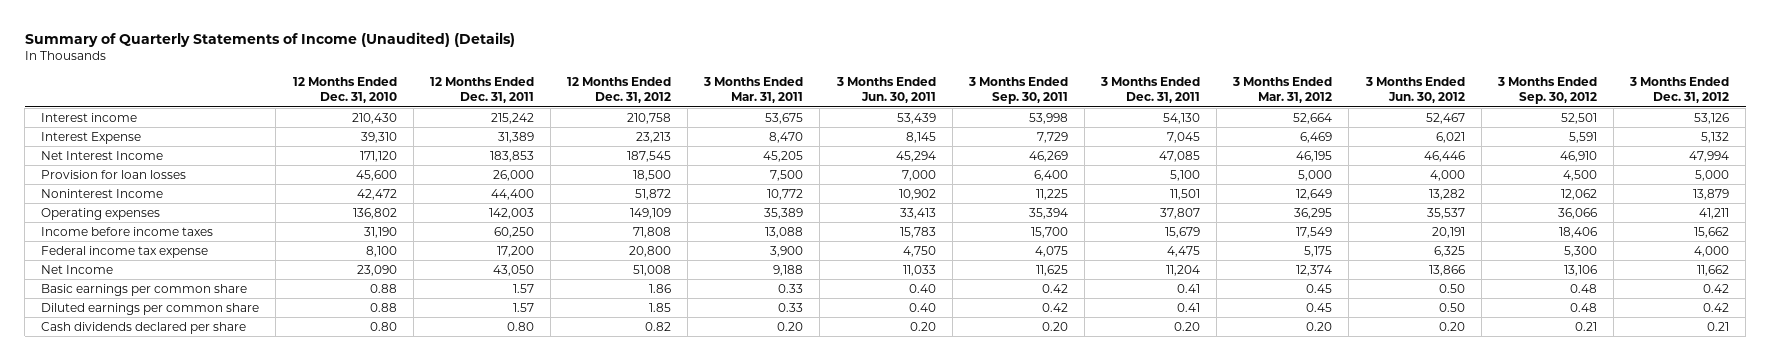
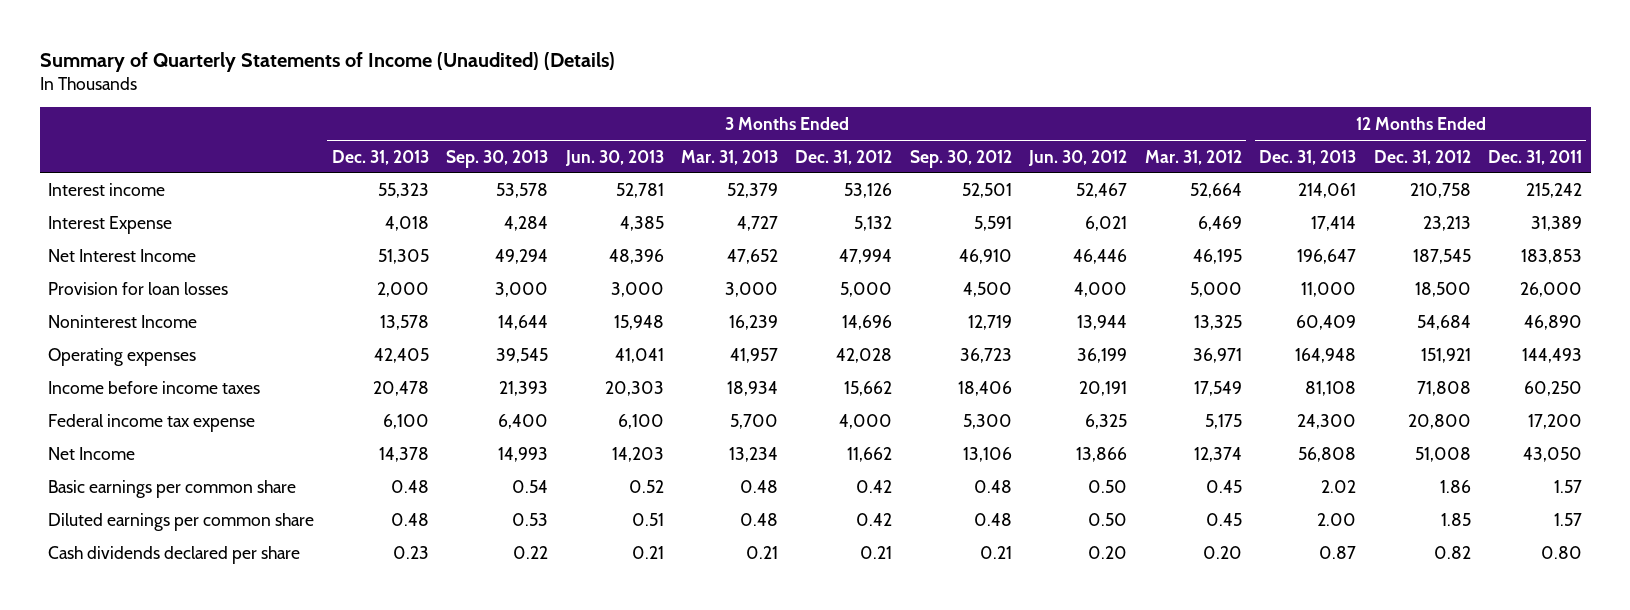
- | 12 Months Ended Dec. 31, 2010 | 12 Months Ended Dec. 31, 2011 | 12 Months Ended Dec. 31, 2012 | 3 Months Ended Mar. 31, 2011 | 3 Months Ended Jun. 30, 2011 | 3 Months Ended Sep. 30, 2011 | 3 Months Ended Dec. 31, 2011 | 3 Months Ended Mar. 31, 2012 | 3 Months Ended Jun. 30, 2012 | 3 Months Ended Sep. 30, 2012 | 3 Months Ended Dec. 31, 2012
+ | 3 Months Ended Dec. 31, 2013 | 3 Months Ended Sep. 30, 2013 | 3 Months Ended Jun. 30, 2013 | 3 Months Ended Mar. 31, 2013 | 3 Months Ended Dec. 31, 2012 | 3 Months Ended Sep. 30, 2012 | 3 Months Ended Jun. 30, 2012 | 3 Months Ended Mar. 31, 2012 | 12 Months Ended Dec. 31, 2013 | 12 Months Ended Dec. 31, 2012 | 12 Months Ended Dec. 31, 2011
- Noninterest Income | 42,472 | 44,400 | 51,872 | 10,772 | 10,902 | 11,225 | 11,501 | 12,649 | 13,282 | 12,062 | 13,879
- Operating expenses | 136,802 | 142,003 | 149,109 | 35,389 | 33,413 | 35,394 | 37,807 | 36,295 | 35,537 | 36,066 | 41,211
+ Noninterest Income | 13,578 | 14,644 | 15,948 | 16,239 | 14,696 | 12,719 | 13,944 | 13,325 | 60,409 | 54,684 | 46,890
+ Operating expenses | 42,405 | 39,545 | 41,041 | 41,957 | 42,028 | 36,723 | 36,199 | 36,971 | 164,948 | 151,921 | 144,493

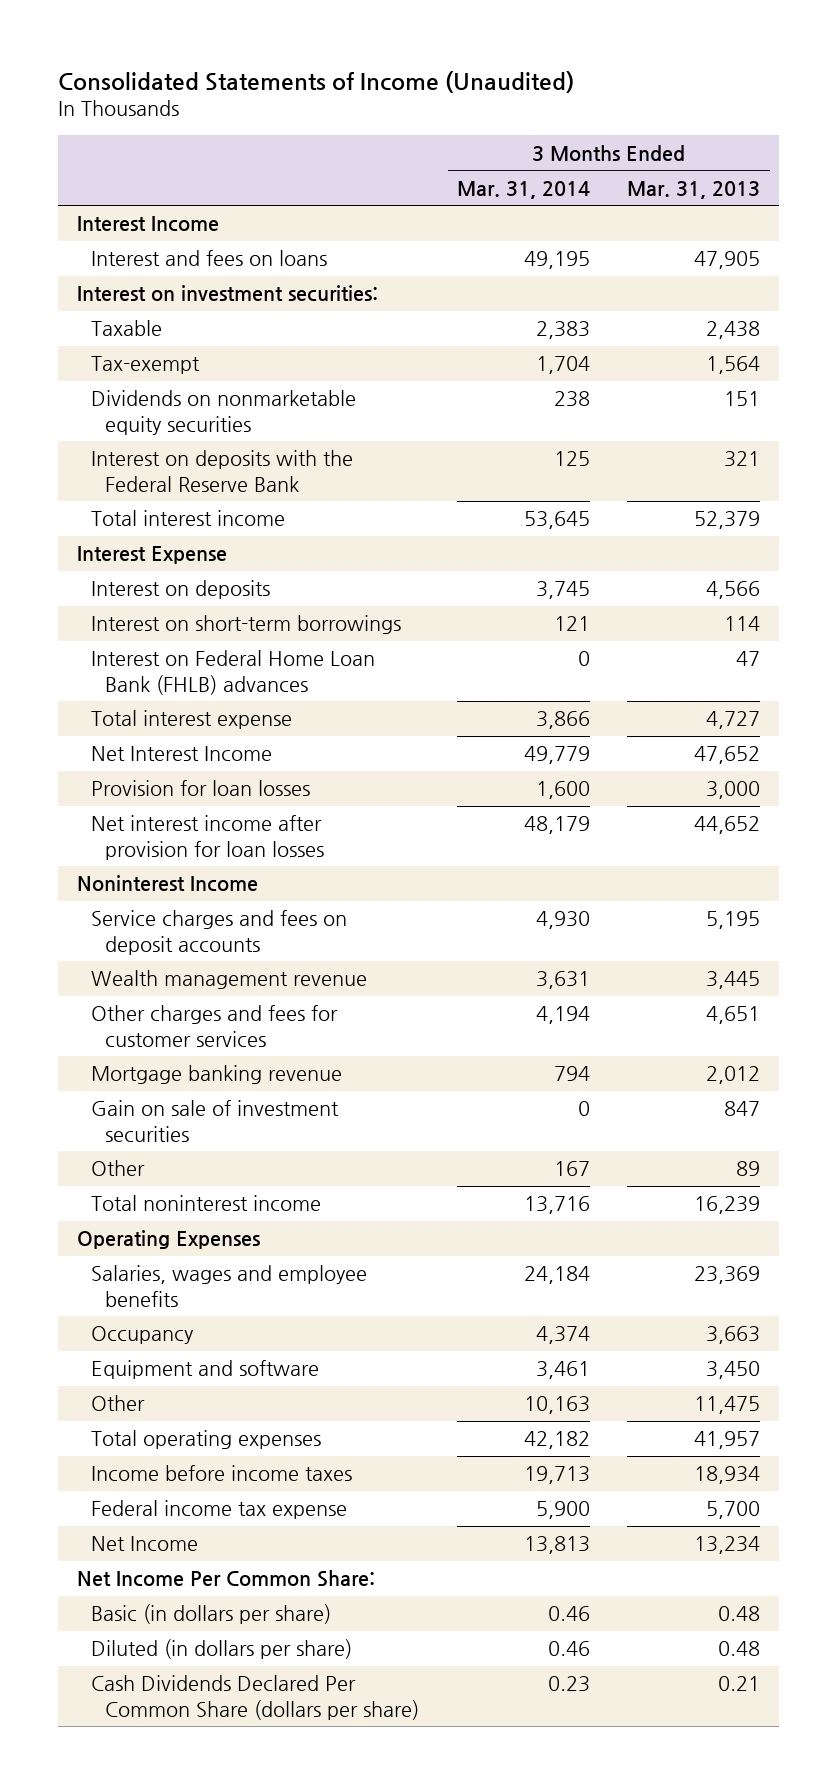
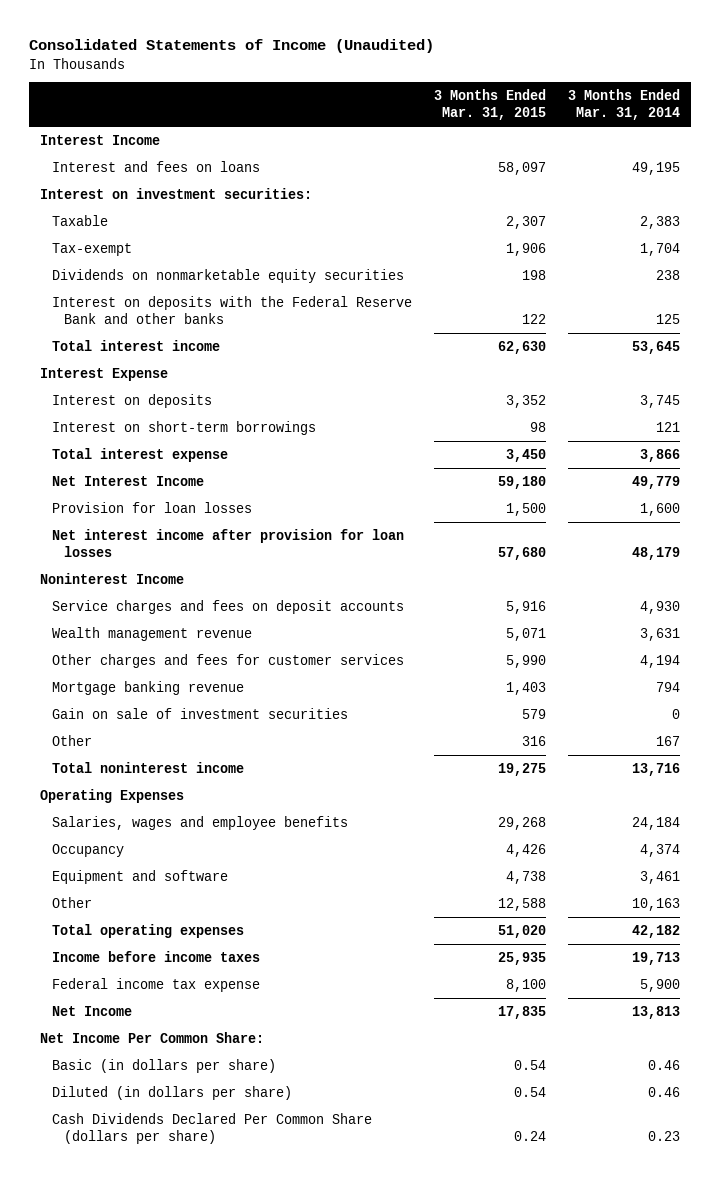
- | 3 Months Ended Mar. 31, 2014 | 3 Months Ended Mar. 31, 2013
+ | 3 Months Ended Mar. 31, 2015 | 3 Months Ended Mar. 31, 2014
- Interest on deposits with the Federal Reserve Bank | 125 | 321
+ Interest on deposits with the Federal Reserve Bank and other banks | 122 | 125
- Interest on Federal Home Loan Bank (FHLB) advances | 0 | 47

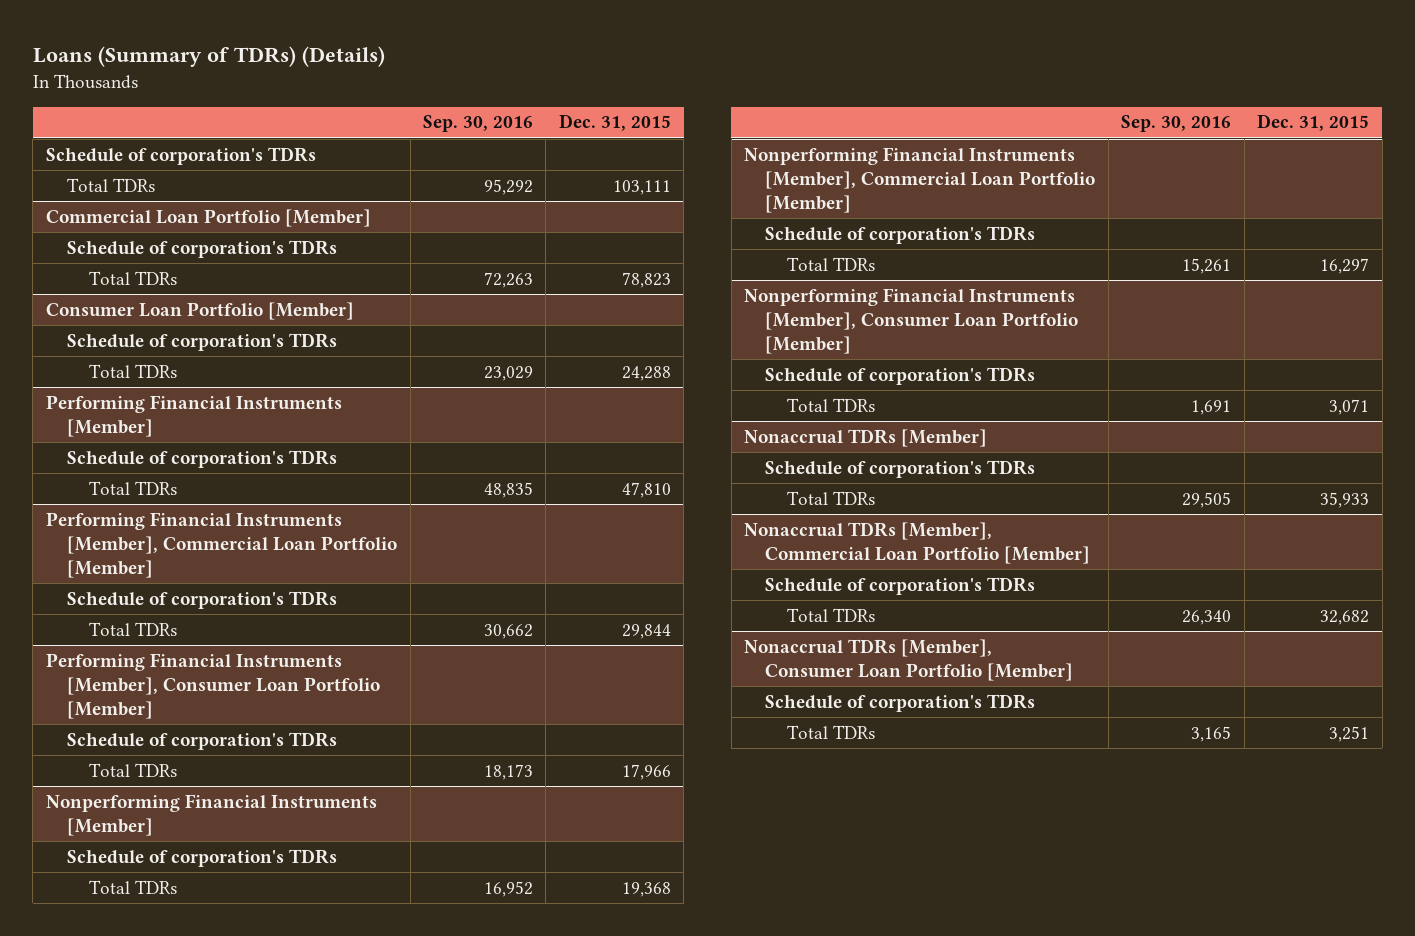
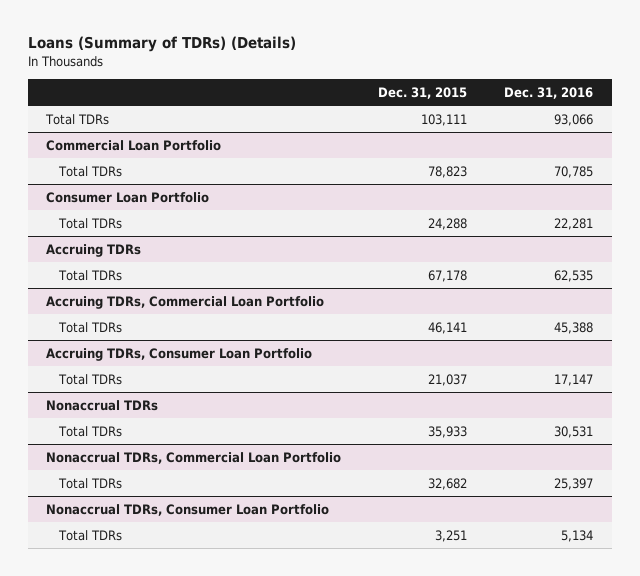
- | Sep. 30, 2016 | Dec. 31, 2015
+ | Dec. 31, 2015 | Dec. 31, 2016
- Schedule of corporation's TDRs
- Commercial Loan Portfolio [Member]
- Schedule of corporation's TDRs
+ Commercial Loan Portfolio
- Consumer Loan Portfolio [Member]
- Schedule of corporation's TDRs
+ Consumer Loan Portfolio
- Performing Financial Instruments [Member]
- Schedule of corporation's TDRs
- Total TDRs | 48,835 | 47,810
- Performing Financial Instruments [Member], Commercial Loan Portfolio [Member]
- Schedule of corporation's TDRs
- Total TDRs | 30,662 | 29,844
- Performing Financial Instruments [Member], Consumer Loan Portfolio [Member]
- Schedule of corporation's TDRs
- Total TDRs | 18,173 | 17,966
- Nonperforming Financial Instruments [Member]
- Schedule of corporation's TDRs
- Total TDRs | 16,952 | 19,368
- Nonperforming Financial Instruments [Member], Commercial Loan Portfolio [Member]
- Schedule of corporation's TDRs
- Total TDRs | 15,261 | 16,297
- Nonperforming Financial Instruments [Member], Consumer Loan Portfolio [Member]
- Schedule of corporation's TDRs
- Total TDRs | 1,691 | 3,071
- Nonaccrual TDRs [Member]
- Schedule of corporation's TDRs
+ Accruing TDRs
+ Total TDRs | 67,178 | 62,535
+ Accruing TDRs, Commercial Loan Portfolio
+ Total TDRs | 46,141 | 45,388
+ Accruing TDRs, Consumer Loan Portfolio
+ Total TDRs | 21,037 | 17,147
+ Nonaccrual TDRs
- Nonaccrual TDRs [Member], Commercial Loan Portfolio [Member]
- Schedule of corporation's TDRs
+ Nonaccrual TDRs, Commercial Loan Portfolio
- Nonaccrual TDRs [Member], Consumer Loan Portfolio [Member]
- Schedule of corporation's TDRs
+ Nonaccrual TDRs, Consumer Loan Portfolio

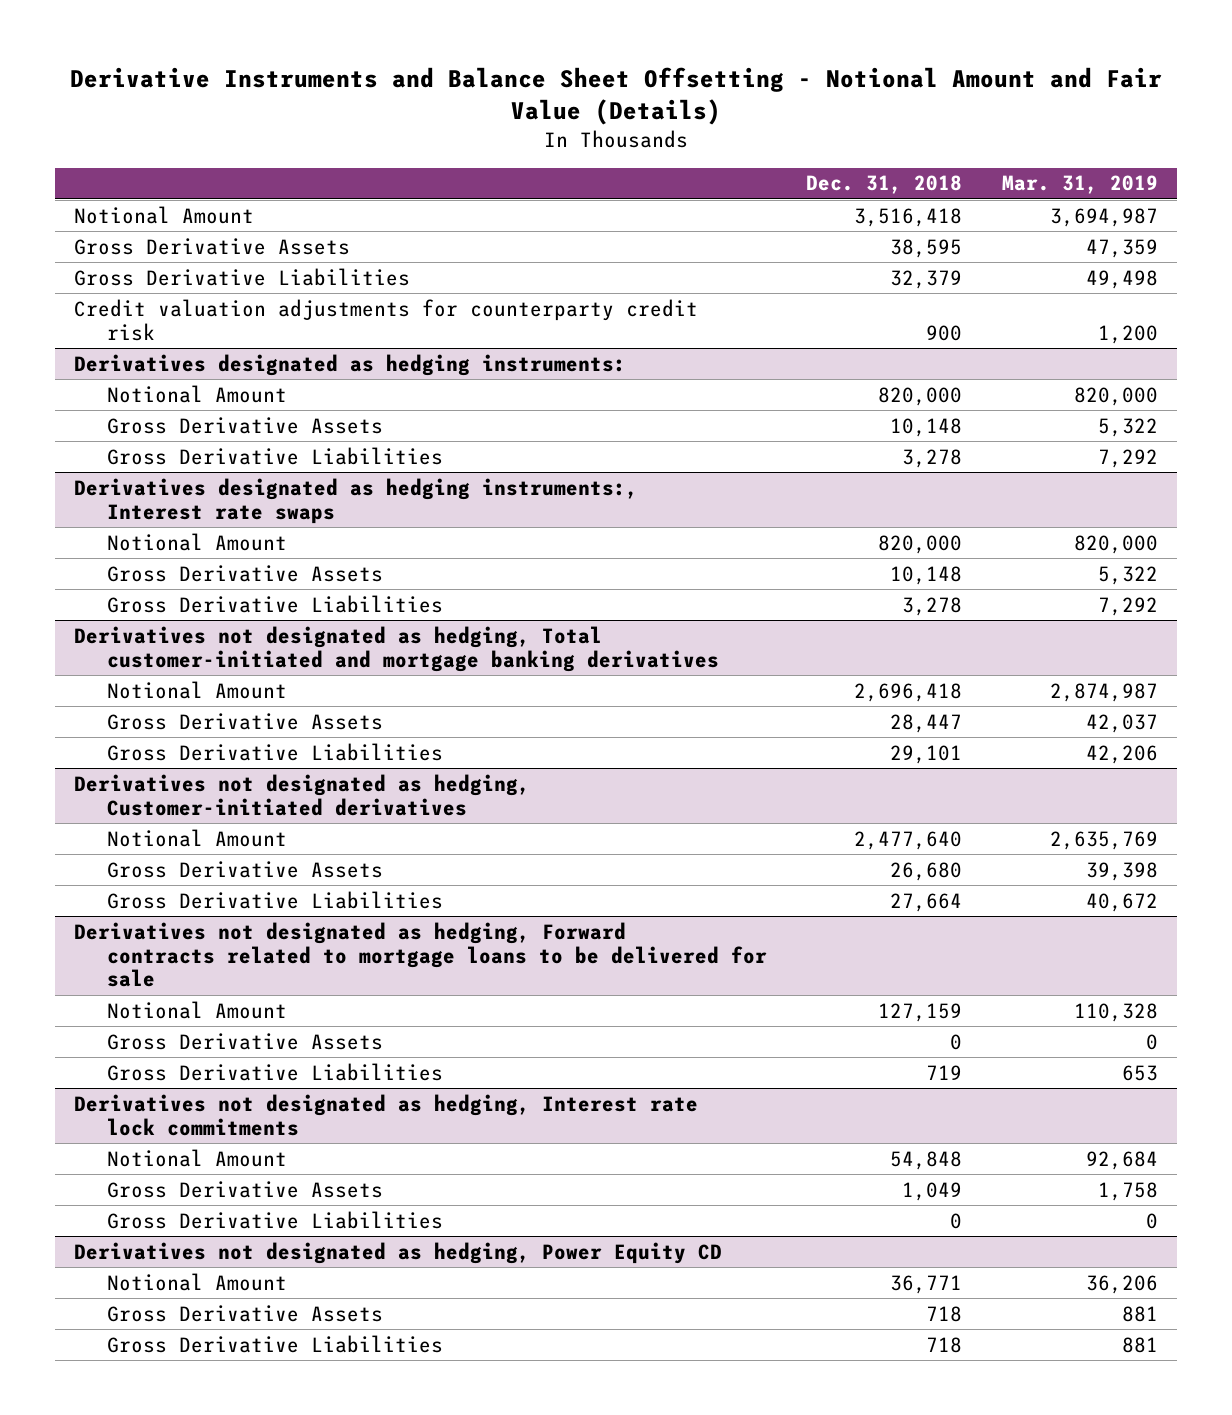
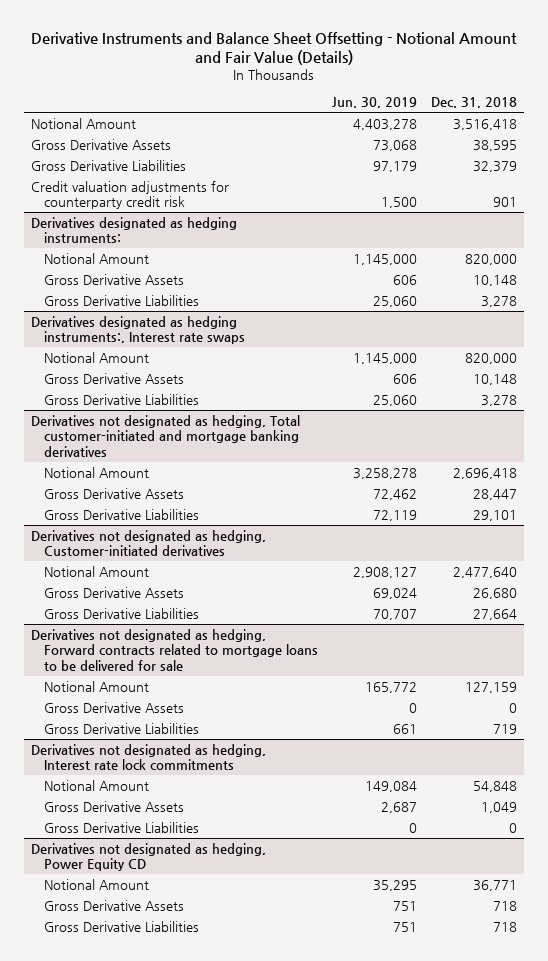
- | Dec. 31, 2018 | Mar. 31, 2019
+ | Jun. 30, 2019 | Dec. 31, 2018
- Credit valuation adjustments for counterparty credit risk | 900 | 1,200
+ Credit valuation adjustments for counterparty credit risk | 1,500 | 901

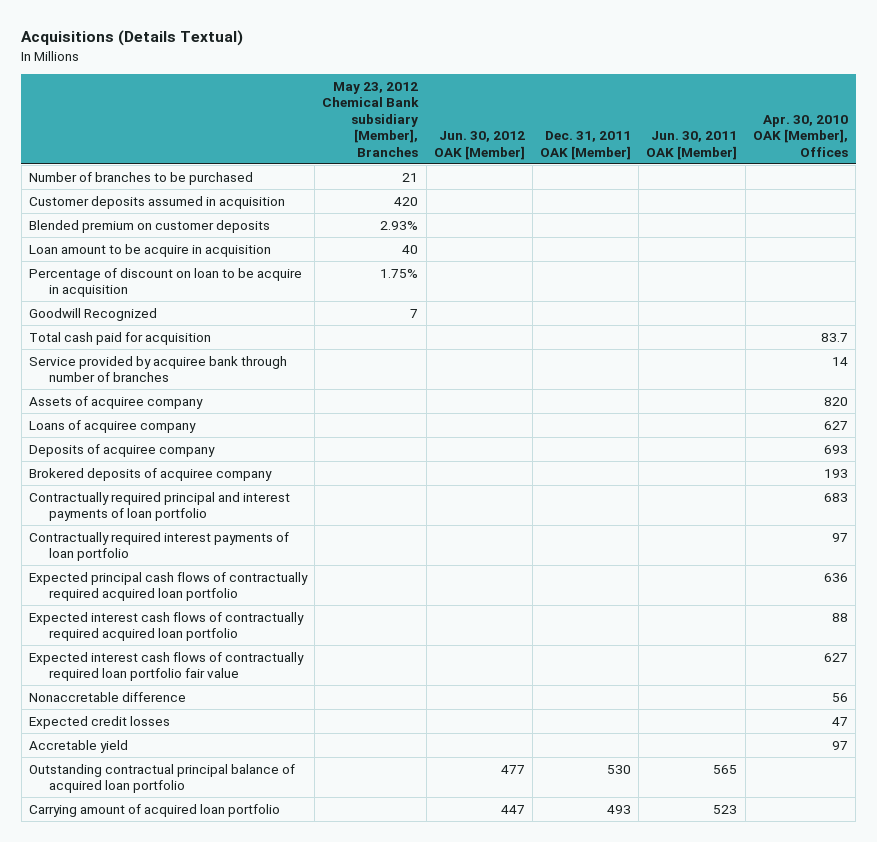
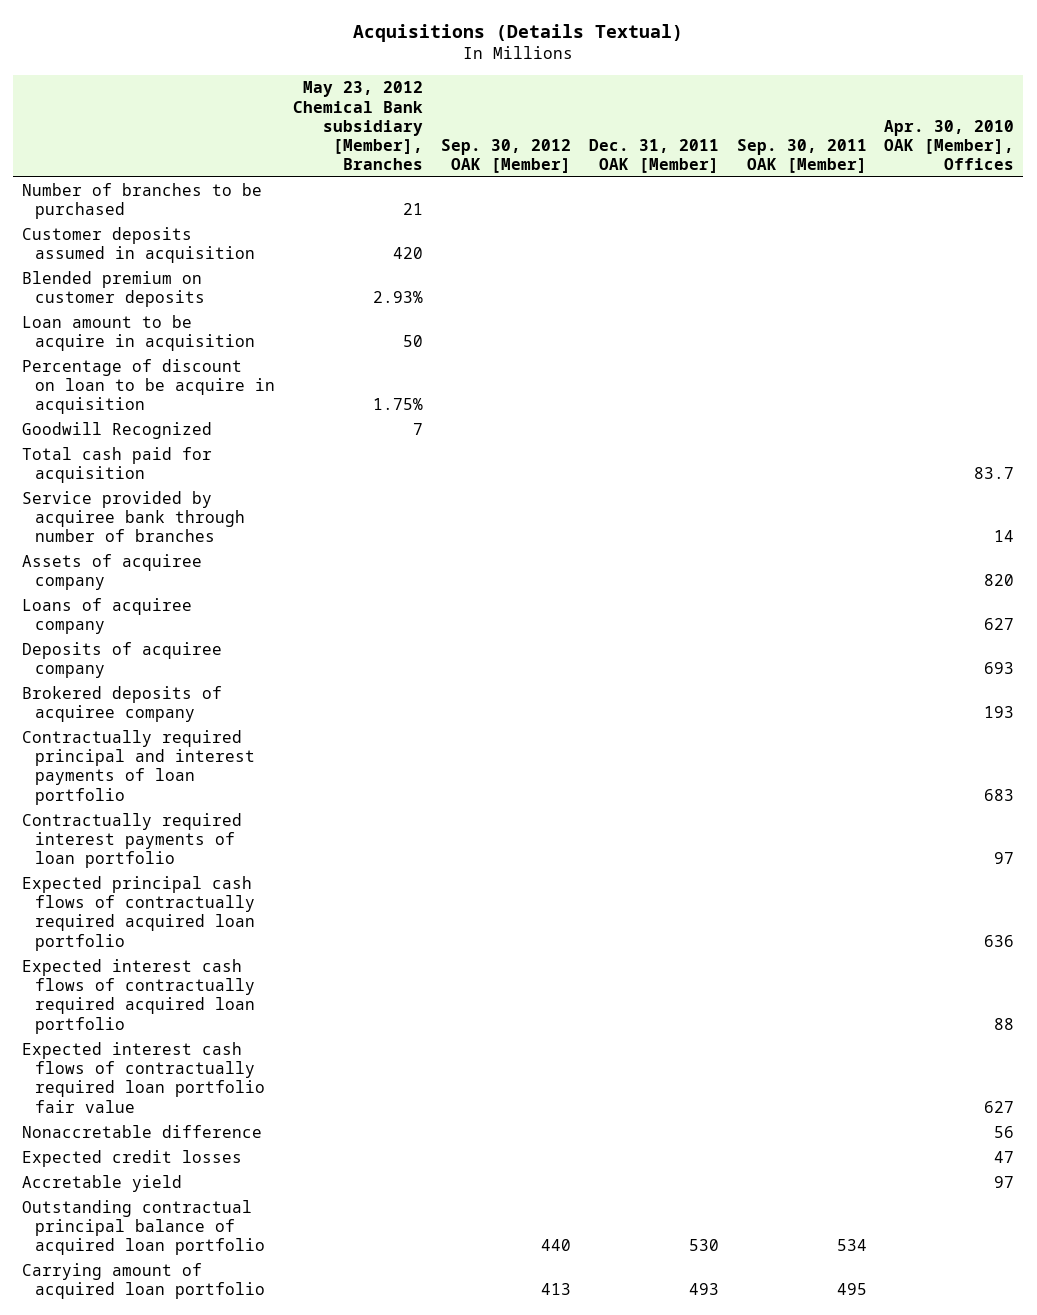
- | May 23, 2012 Chemical Bank subsidiary [Member], Branches | Jun. 30, 2012 OAK [Member] | Dec. 31, 2011 OAK [Member] | Jun. 30, 2011 OAK [Member] | Apr. 30, 2010 OAK [Member], Offices
+ | May 23, 2012 Chemical Bank subsidiary [Member], Branches | Sep. 30, 2012 OAK [Member] | Dec. 31, 2011 OAK [Member] | Sep. 30, 2011 OAK [Member] | Apr. 30, 2010 OAK [Member], Offices
- Loan amount to be acquire in acquisition | 40 | | | |
+ Loan amount to be acquire in acquisition | 50 | | | |

